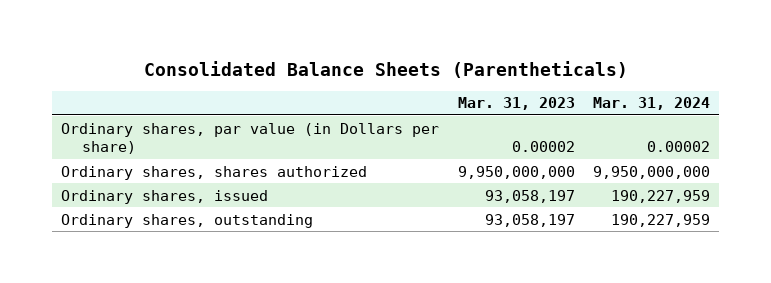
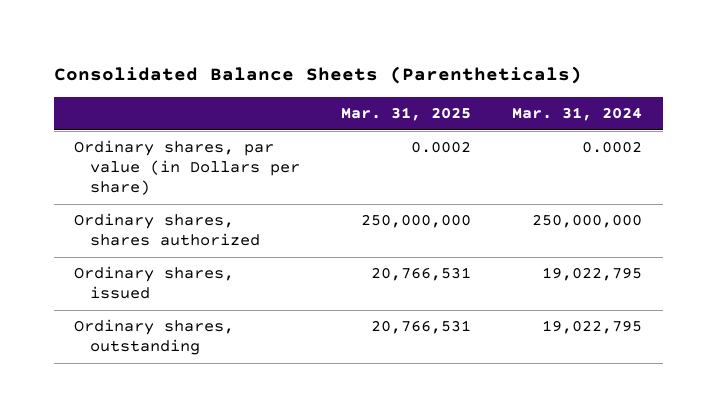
- | Mar. 31, 2023 | Mar. 31, 2024
+ | Mar. 31, 2025 | Mar. 31, 2024
- Ordinary shares, par value (in Dollars per share) | 0.00002 | 0.00002
- Ordinary shares, shares authorized | 9,950,000,000 | 9,950,000,000
- Ordinary shares, issued | 93,058,197 | 190,227,959
- Ordinary shares, outstanding | 93,058,197 | 190,227,959
+ Ordinary shares, par value (in Dollars per share) | 0.0002 | 0.0002
+ Ordinary shares, shares authorized | 250,000,000 | 250,000,000
+ Ordinary shares, issued | 20,766,531 | 19,022,795
+ Ordinary shares, outstanding | 20,766,531 | 19,022,795

